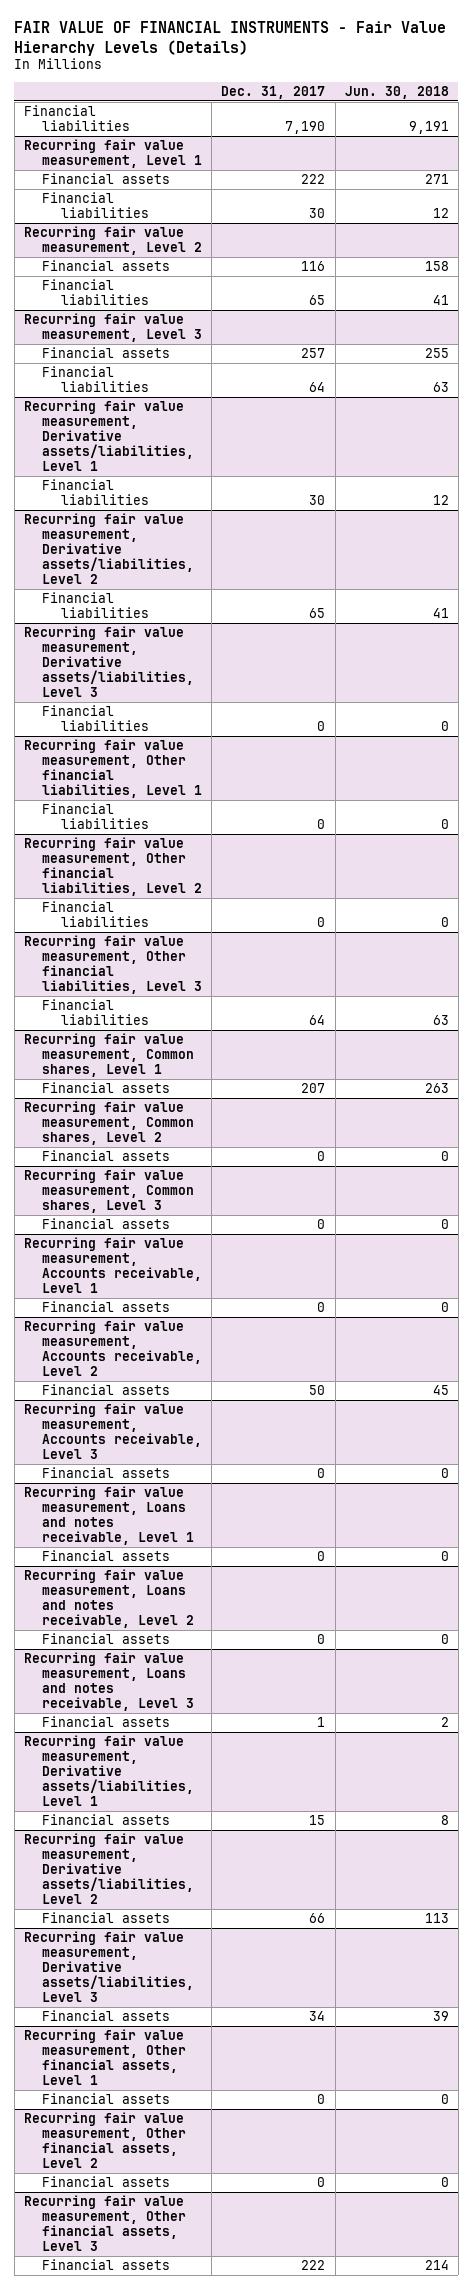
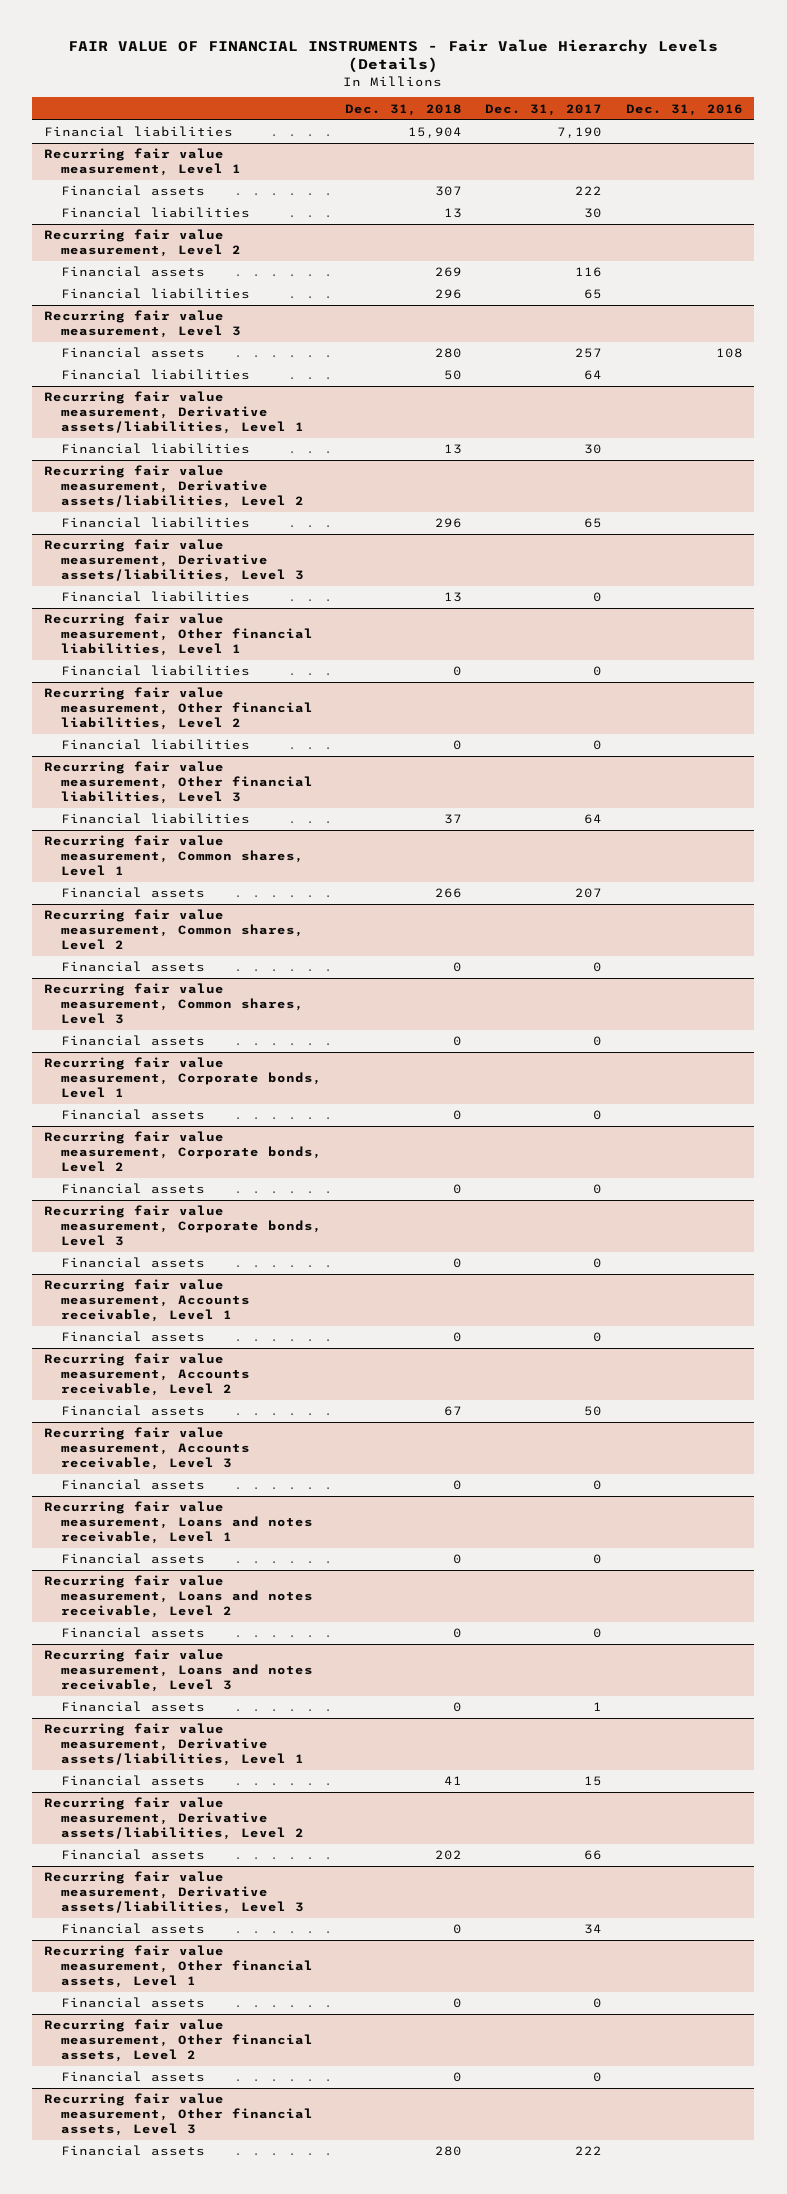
- | Dec. 31, 2017 | Jun. 30, 2018
+ | Dec. 31, 2018 | Dec. 31, 2017 | Dec. 31, 2016
+ Recurring fair value measurement, Corporate bonds, Level 1
+ Financial assets | 0 | 0 |
+ Recurring fair value measurement, Corporate bonds, Level 2
+ Financial assets | 0 | 0 |
+ Recurring fair value measurement, Corporate bonds, Level 3
+ Financial assets | 0 | 0 |

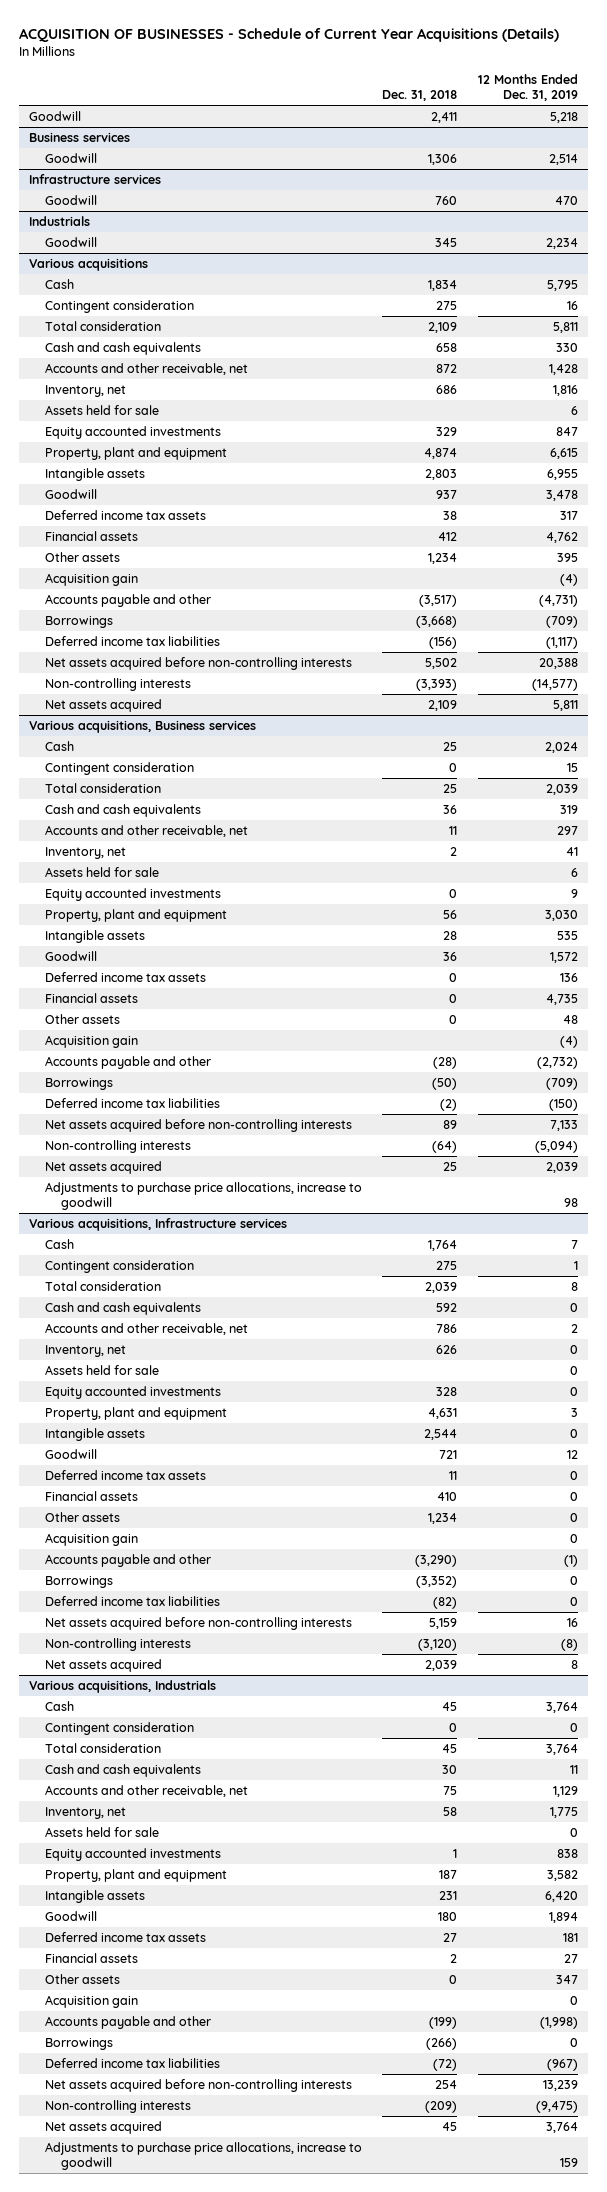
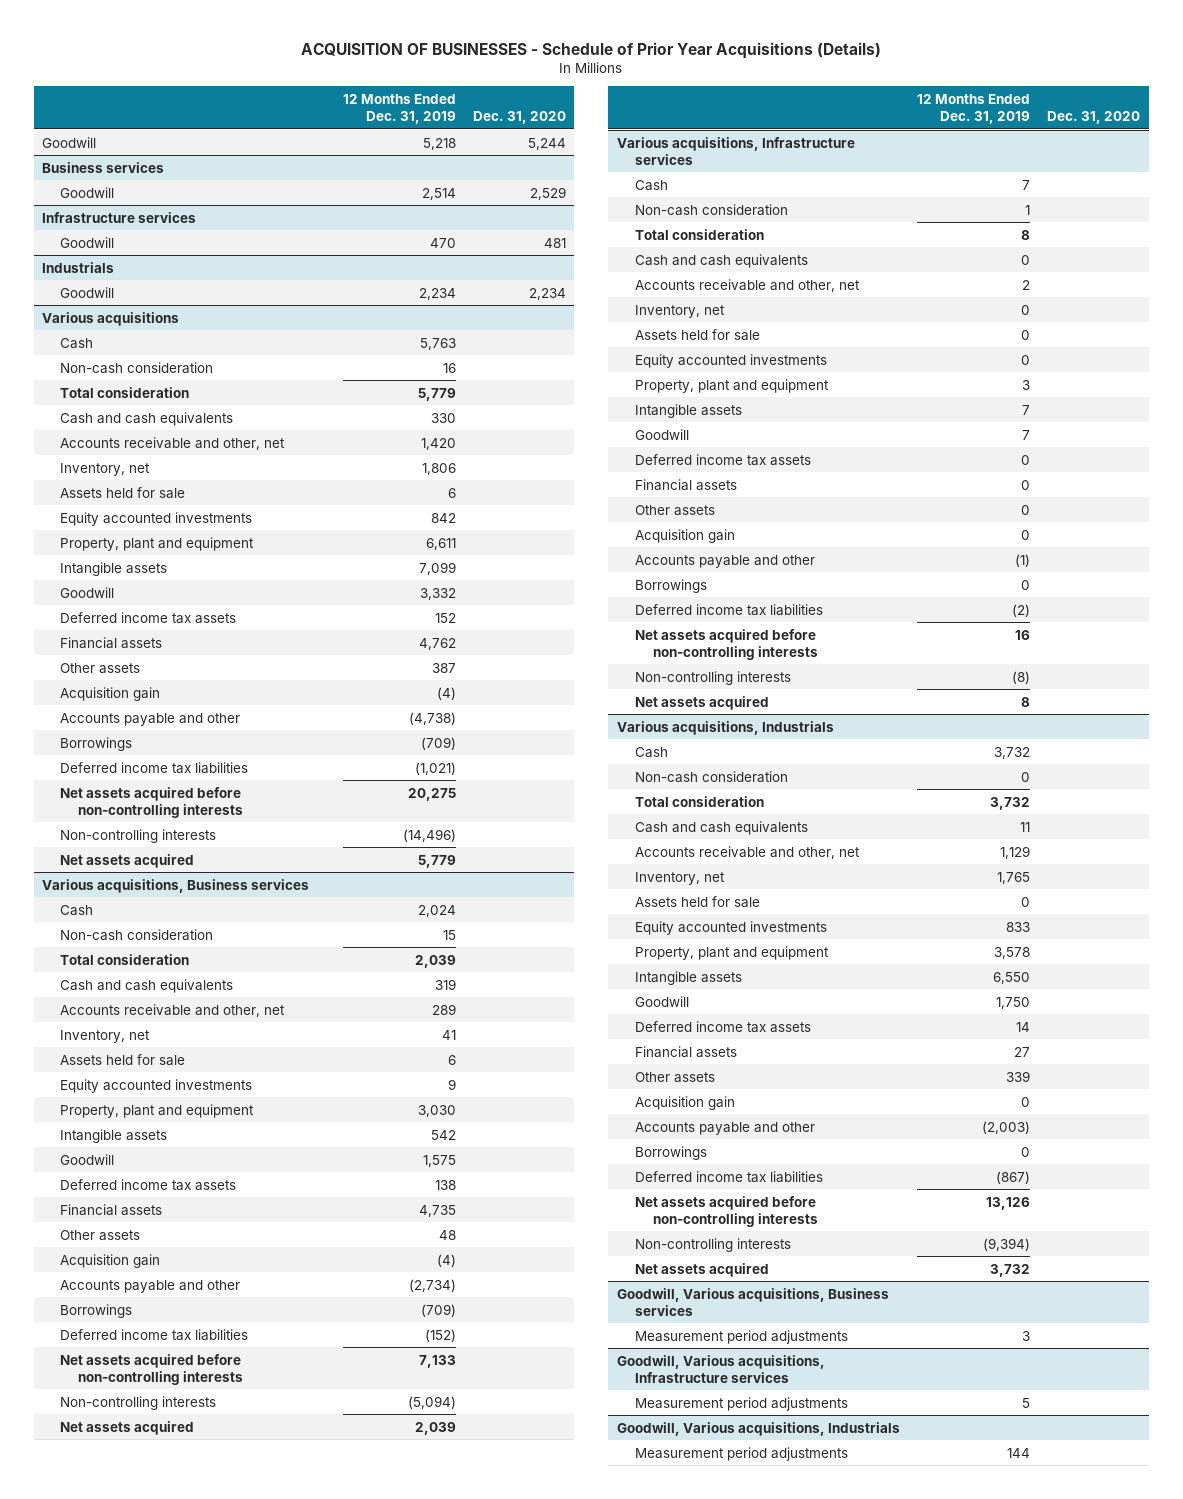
- ACQUISITION OF BUSINESSES - Schedule of Current Year Acquisitions (Details)
+ ACQUISITION OF BUSINESSES - Schedule of Prior Year Acquisitions (Details)
- | Dec. 31, 2018 | 12 Months Ended Dec. 31, 2019
+ | 12 Months Ended Dec. 31, 2019 | Dec. 31, 2020
@ Various acquisitions
- Cash | 1,834 | 5,795
- Contingent consideration | 275 | 16
- Total consideration | 2,109 | 5,811
+ Cash | 5,763 |
+ Non-cash consideration | 16 |
+ Total consideration | 5,779 |
- Accounts and other receivable, net | 872 | 1,428
- Inventory, net | 686 | 1,816
+ Accounts receivable and other, net | 1,420 |
+ Inventory, net | 1,806 |
- Equity accounted investments | 329 | 847
- Property, plant and equipment | 4,874 | 6,615
- Intangible assets | 2,803 | 6,955
- Goodwill | 937 | 3,478
- Deferred income tax assets | 38 | 317
+ Equity accounted investments | 842 |
+ Property, plant and equipment | 6,611 |
+ Intangible assets | 7,099 |
+ Goodwill | 3,332 |
+ Deferred income tax assets | 152 |
- Other assets | 1,234 | 395
+ Other assets | 387 |
- Accounts payable and other | (3,517) | (4,731)
+ Accounts payable and other | (4,738) |
- Deferred income tax liabilities | (156) | (1,117)
- Net assets acquired before non-controlling interests | 5,502 | 20,388
- Non-controlling interests | (3,393) | (14,577)
- Net assets acquired | 2,109 | 5,811
+ Deferred income tax liabilities | (1,021) |
+ Net assets acquired before non-controlling interests | 20,275 |
+ Non-controlling interests | (14,496) |
+ Net assets acquired | 5,779 |
@ Various acquisitions, Business services
- Contingent consideration | 0 | 15
+ Non-cash consideration | 15 |
- Accounts and other receivable, net | 11 | 297
+ Accounts receivable and other, net | 289 |
- Intangible assets | 28 | 535
- Goodwill | 36 | 1,572
- Deferred income tax assets | 0 | 136
+ Intangible assets | 542 |
+ Goodwill | 1,575 |
+ Deferred income tax assets | 138 |
- Accounts payable and other | (28) | (2,732)
+ Accounts payable and other | (2,734) |
- Deferred income tax liabilities | (2) | (150)
+ Deferred income tax liabilities | (152) |
- Adjustments to purchase price allocations, increase to goodwill | | 98
@ Various acquisitions, Infrastructure services
- Contingent consideration | 275 | 1
+ Non-cash consideration | 1 |
- Accounts and other receivable, net | 786 | 2
+ Accounts receivable and other, net | 2 |
- Intangible assets | 2,544 | 0
- Goodwill | 721 | 12
+ Intangible assets | 7 |
+ Goodwill | 7 |
- Deferred income tax liabilities | (82) | 0
+ Deferred income tax liabilities | (2) |
@ Various acquisitions, Industrials
- Cash | 45 | 3,764
- Contingent consideration | 0 | 0
- Total consideration | 45 | 3,764
+ Cash | 3,732 |
+ Non-cash consideration | 0 |
+ Total consideration | 3,732 |
- Accounts and other receivable, net | 75 | 1,129
- Inventory, net | 58 | 1,775
+ Accounts receivable and other, net | 1,129 |
+ Inventory, net | 1,765 |
- Equity accounted investments | 1 | 838
- Property, plant and equipment | 187 | 3,582
- Intangible assets | 231 | 6,420
- Goodwill | 180 | 1,894
- Deferred income tax assets | 27 | 181
+ Equity accounted investments | 833 |
+ Property, plant and equipment | 3,578 |
+ Intangible assets | 6,550 |
+ Goodwill | 1,750 |
+ Deferred income tax assets | 14 |
- Other assets | 0 | 347
+ Other assets | 339 |
- Accounts payable and other | (199) | (1,998)
+ Accounts payable and other | (2,003) |
- Deferred income tax liabilities | (72) | (967)
- Net assets acquired before non-controlling interests | 254 | 13,239
- Non-controlling interests | (209) | (9,475)
- Net assets acquired | 45 | 3,764
- Adjustments to purchase price allocations, increase to goodwill | | 159
+ Deferred income tax liabilities | (867) |
+ Net assets acquired before non-controlling interests | 13,126 |
+ Non-controlling interests | (9,394) |
+ Net assets acquired | 3,732 |
+ Goodwill, Various acquisitions, Business services
+ Measurement period adjustments | 3 |
+ Goodwill, Various acquisitions, Infrastructure services
+ Measurement period adjustments | 5 |
+ Goodwill, Various acquisitions, Industrials
+ Measurement period adjustments | 144 |

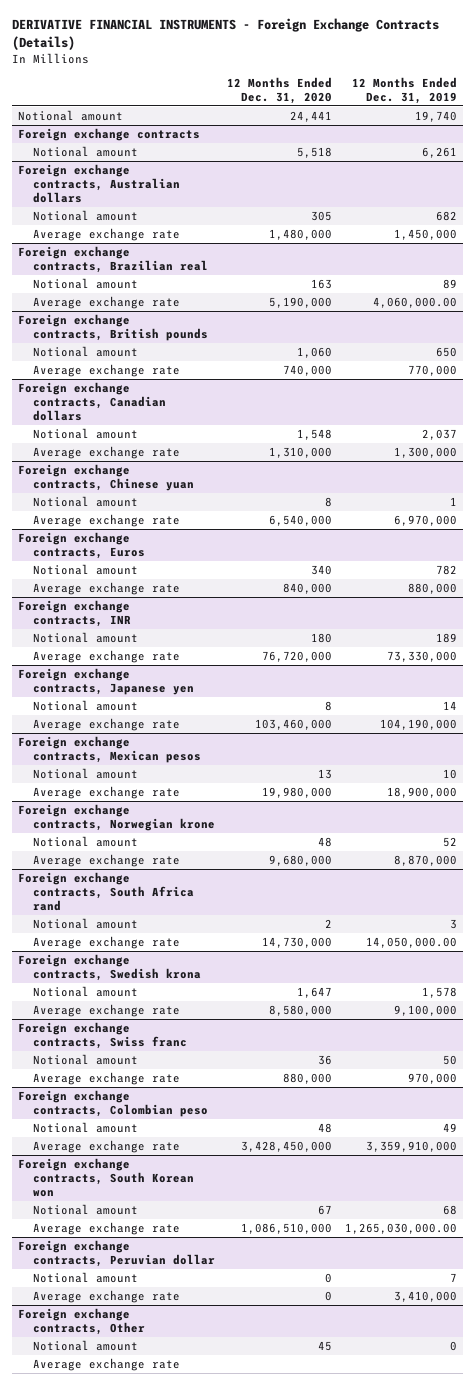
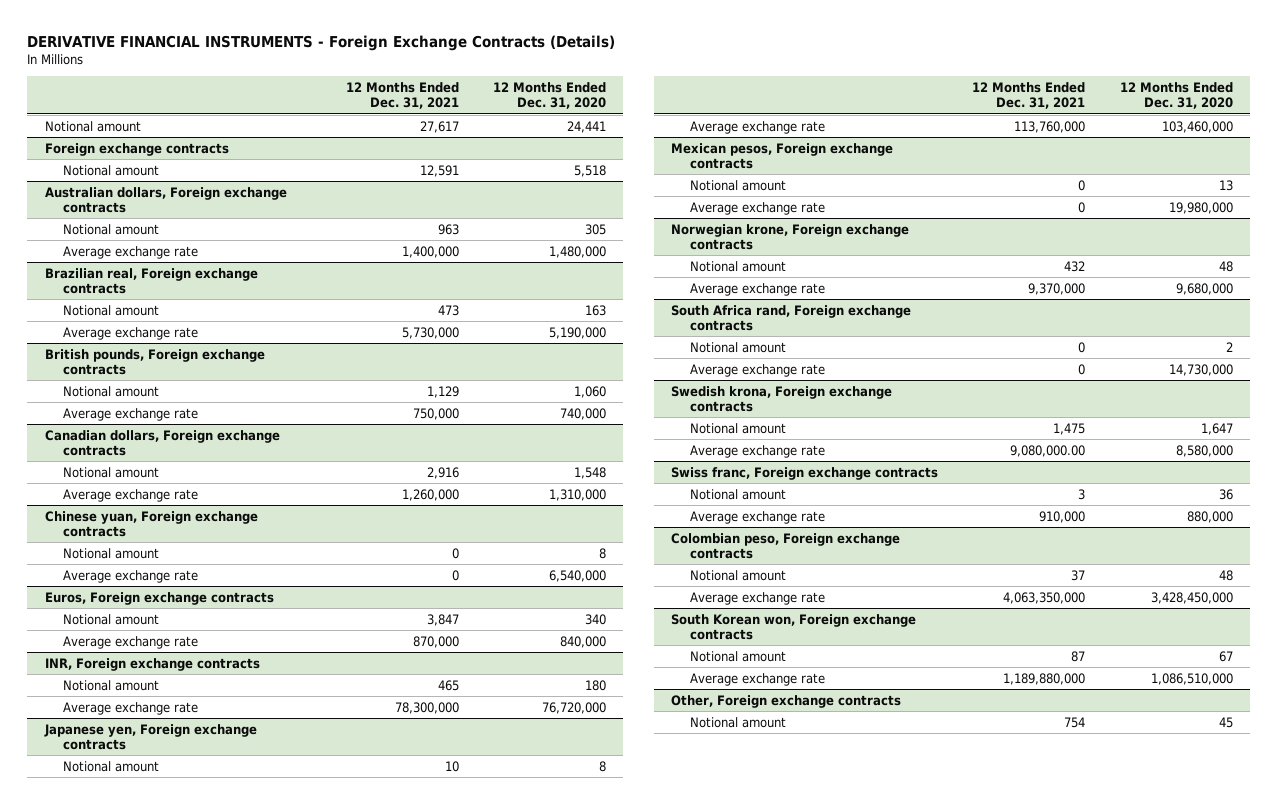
- | 12 Months Ended Dec. 31, 2020 | 12 Months Ended Dec. 31, 2019
+ | 12 Months Ended Dec. 31, 2021 | 12 Months Ended Dec. 31, 2020
- Foreign exchange contracts, Australian dollars
+ Australian dollars, Foreign exchange contracts
- Foreign exchange contracts, Brazilian real
+ Brazilian real, Foreign exchange contracts
- Foreign exchange contracts, British pounds
+ British pounds, Foreign exchange contracts
- Foreign exchange contracts, Canadian dollars
+ Canadian dollars, Foreign exchange contracts
- Foreign exchange contracts, Chinese yuan
+ Chinese yuan, Foreign exchange contracts
- Foreign exchange contracts, Euros
+ Euros, Foreign exchange contracts
- Foreign exchange contracts, INR
+ INR, Foreign exchange contracts
- Foreign exchange contracts, Japanese yen
+ Japanese yen, Foreign exchange contracts
- Foreign exchange contracts, Mexican pesos
+ Mexican pesos, Foreign exchange contracts
- Foreign exchange contracts, Norwegian krone
+ Norwegian krone, Foreign exchange contracts
- Foreign exchange contracts, South Africa rand
+ South Africa rand, Foreign exchange contracts
- Foreign exchange contracts, Swedish krona
+ Swedish krona, Foreign exchange contracts
- Foreign exchange contracts, Swiss franc
+ Swiss franc, Foreign exchange contracts
- Foreign exchange contracts, Colombian peso
+ Colombian peso, Foreign exchange contracts
- Foreign exchange contracts, South Korean won
+ South Korean won, Foreign exchange contracts
- Foreign exchange contracts, Peruvian dollar
- Notional amount | 0 | 7
- Average exchange rate | 0 | 3,410,000
- Foreign exchange contracts, Other
+ Other, Foreign exchange contracts
- Average exchange rate

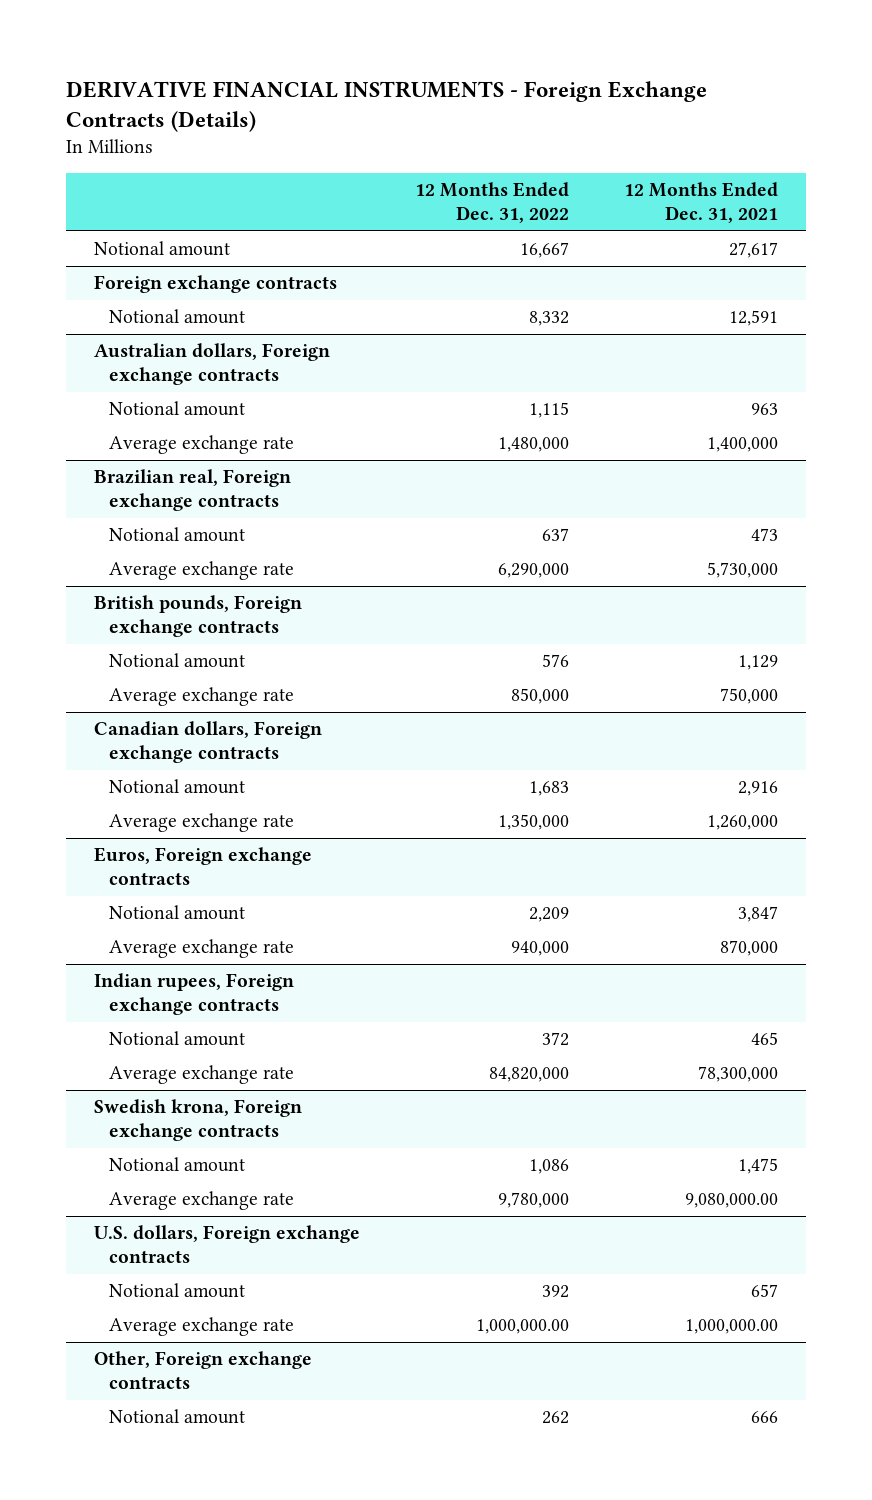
- | 12 Months Ended Dec. 31, 2021 | 12 Months Ended Dec. 31, 2020
+ | 12 Months Ended Dec. 31, 2022 | 12 Months Ended Dec. 31, 2021
- Chinese yuan, Foreign exchange contracts
- Notional amount | 0 | 8
- Average exchange rate | 0 | 6,540,000
- INR, Foreign exchange contracts
+ Indian rupees, Foreign exchange contracts
- Japanese yen, Foreign exchange contracts
- Notional amount | 10 | 8
- Average exchange rate | 113,760,000 | 103,460,000
- Mexican pesos, Foreign exchange contracts
- Notional amount | 0 | 13
- Average exchange rate | 0 | 19,980,000
- Norwegian krone, Foreign exchange contracts
- Notional amount | 432 | 48
- Average exchange rate | 9,370,000 | 9,680,000
- South Africa rand, Foreign exchange contracts
- Notional amount | 0 | 2
- Average exchange rate | 0 | 14,730,000
- Swiss franc, Foreign exchange contracts
- Notional amount | 3 | 36
- Average exchange rate | 910,000 | 880,000
- Colombian peso, Foreign exchange contracts
- Notional amount | 37 | 48
- Average exchange rate | 4,063,350,000 | 3,428,450,000
- South Korean won, Foreign exchange contracts
- Notional amount | 87 | 67
- Average exchange rate | 1,189,880,000 | 1,086,510,000
+ U.S. dollars, Foreign exchange contracts
+ Notional amount | 392 | 657
+ Average exchange rate | 1,000,000.00 | 1,000,000.00
@ Other, Foreign exchange contracts
- Notional amount | 754 | 45
+ Notional amount | 262 | 666

